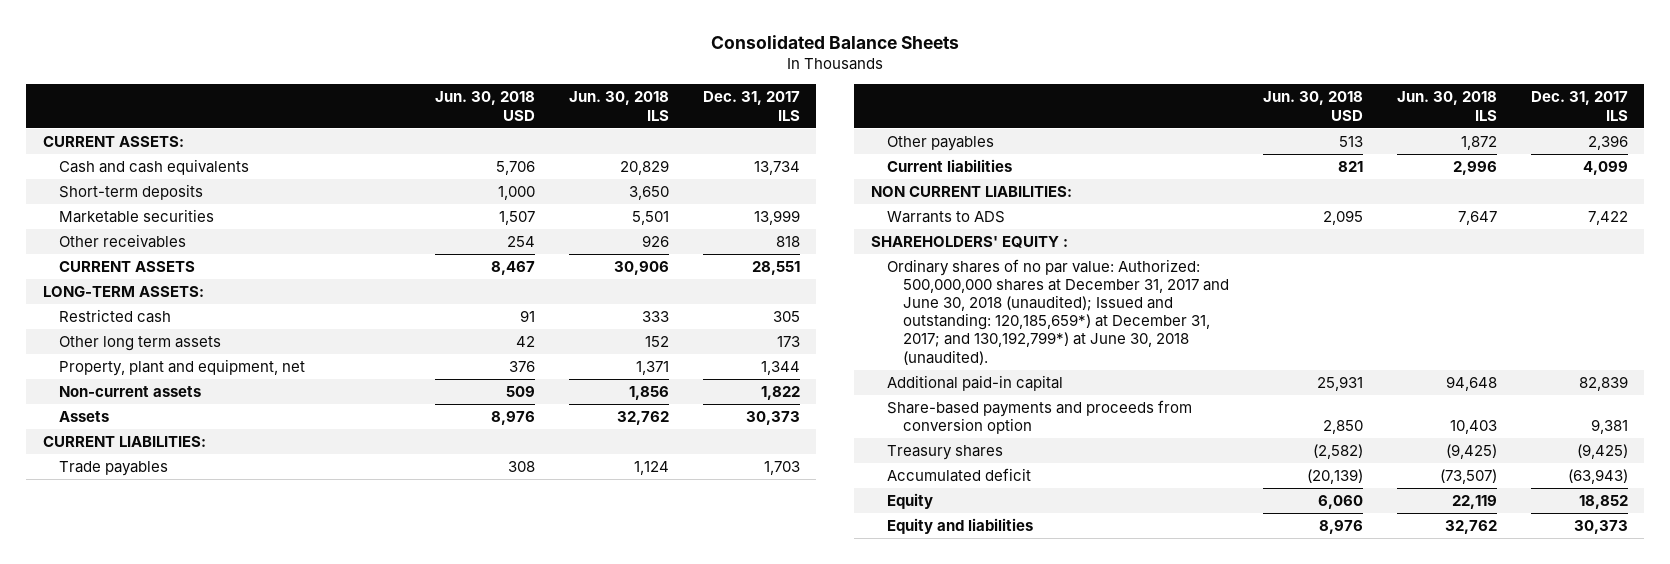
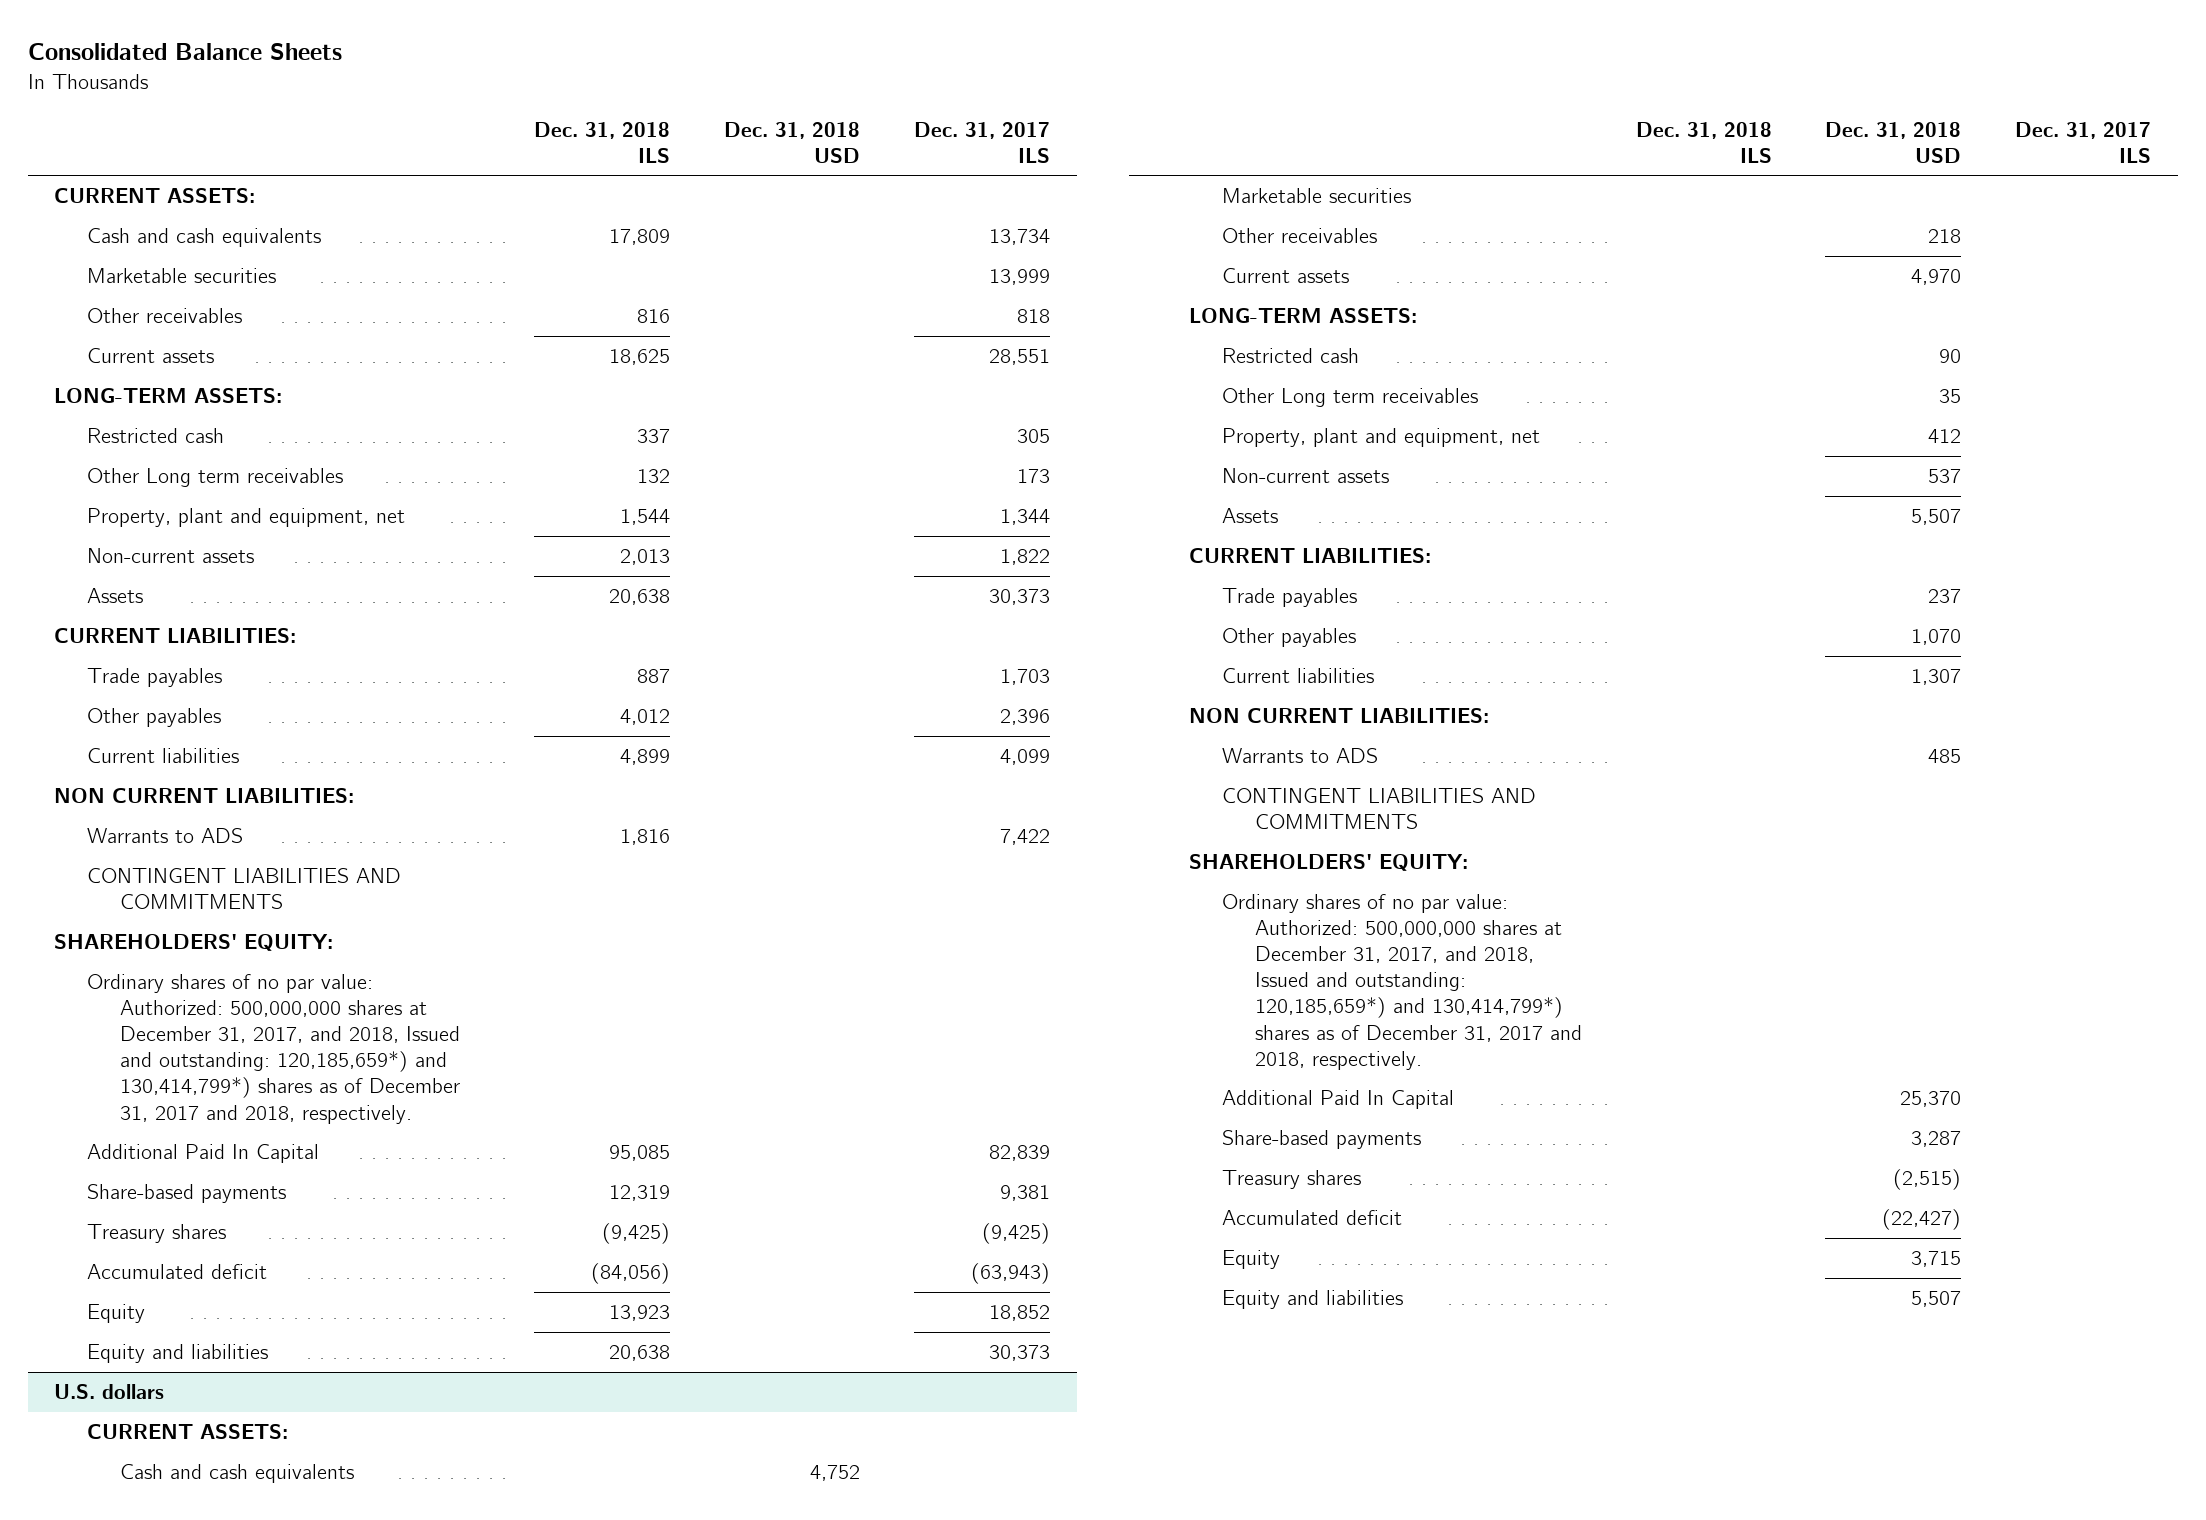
- | Jun. 30, 2018 USD | Jun. 30, 2018 ILS | Dec. 31, 2017 ILS
+ | Dec. 31, 2018 ILS | Dec. 31, 2018 USD | Dec. 31, 2017 ILS
- Short-term deposits | 1,000 | 3,650 |
- CURRENT ASSETS | 8,467 | 30,906 | 28,551
+ Current assets | 18,625 | | 28,551
- Other long term assets | 42 | 152 | 173
+ Other Long term receivables | 132 | | 173
- SHAREHOLDERS' EQUITY :
- Ordinary shares of no par value: Authorized: 500,000,000 shares at December 31, 2017 and June 30, 2018 (unaudited); Issued and outstanding: 120,185,659*) at December 31, 2017; and 130,192,799*) at June 30, 2018 (unaudited).
- Additional paid-in capital | 25,931 | 94,648 | 82,839
- Share-based payments and proceeds from conversion option | 2,850 | 10,403 | 9,381
+ CONTINGENT LIABILITIES AND COMMITMENTS
+ SHAREHOLDERS' EQUITY:
+ Ordinary shares of no par value: Authorized: 500,000,000 shares at December 31, 2017, and 2018, Issued and outstanding: 120,185,659*) and 130,414,799*) shares as of December 31, 2017 and 2018, respectively.
+ Additional Paid In Capital | 95,085 | | 82,839
+ Share-based payments | 12,319 | | 9,381
+ U.S. dollars
+ CURRENT ASSETS:
+ Cash and cash equivalents | | 4,752 |
+ Marketable securities
+ Other receivables | | 218 |
+ Current assets | | 4,970 |
+ LONG-TERM ASSETS:
+ Restricted cash | | 90 |
+ Other Long term receivables | | 35 |
+ Property, plant and equipment, net | | 412 |
+ Non-current assets | | 537 |
+ Assets | | 5,507 |
+ CURRENT LIABILITIES:
+ Trade payables | | 237 |
+ Other payables | | 1,070 |
+ Current liabilities | | 1,307 |
+ NON CURRENT LIABILITIES:
+ Warrants to ADS | | 485 |
+ CONTINGENT LIABILITIES AND COMMITMENTS
+ SHAREHOLDERS' EQUITY:
+ Ordinary shares of no par value: Authorized: 500,000,000 shares at December 31, 2017, and 2018, Issued and outstanding: 120,185,659*) and 130,414,799*) shares as of December 31, 2017 and 2018, respectively.
+ Additional Paid In Capital | | 25,370 |
+ Share-based payments | | 3,287 |
+ Treasury shares | | (2,515) |
+ Accumulated deficit | | (22,427) |
+ Equity | | 3,715 |
+ Equity and liabilities | | 5,507 |

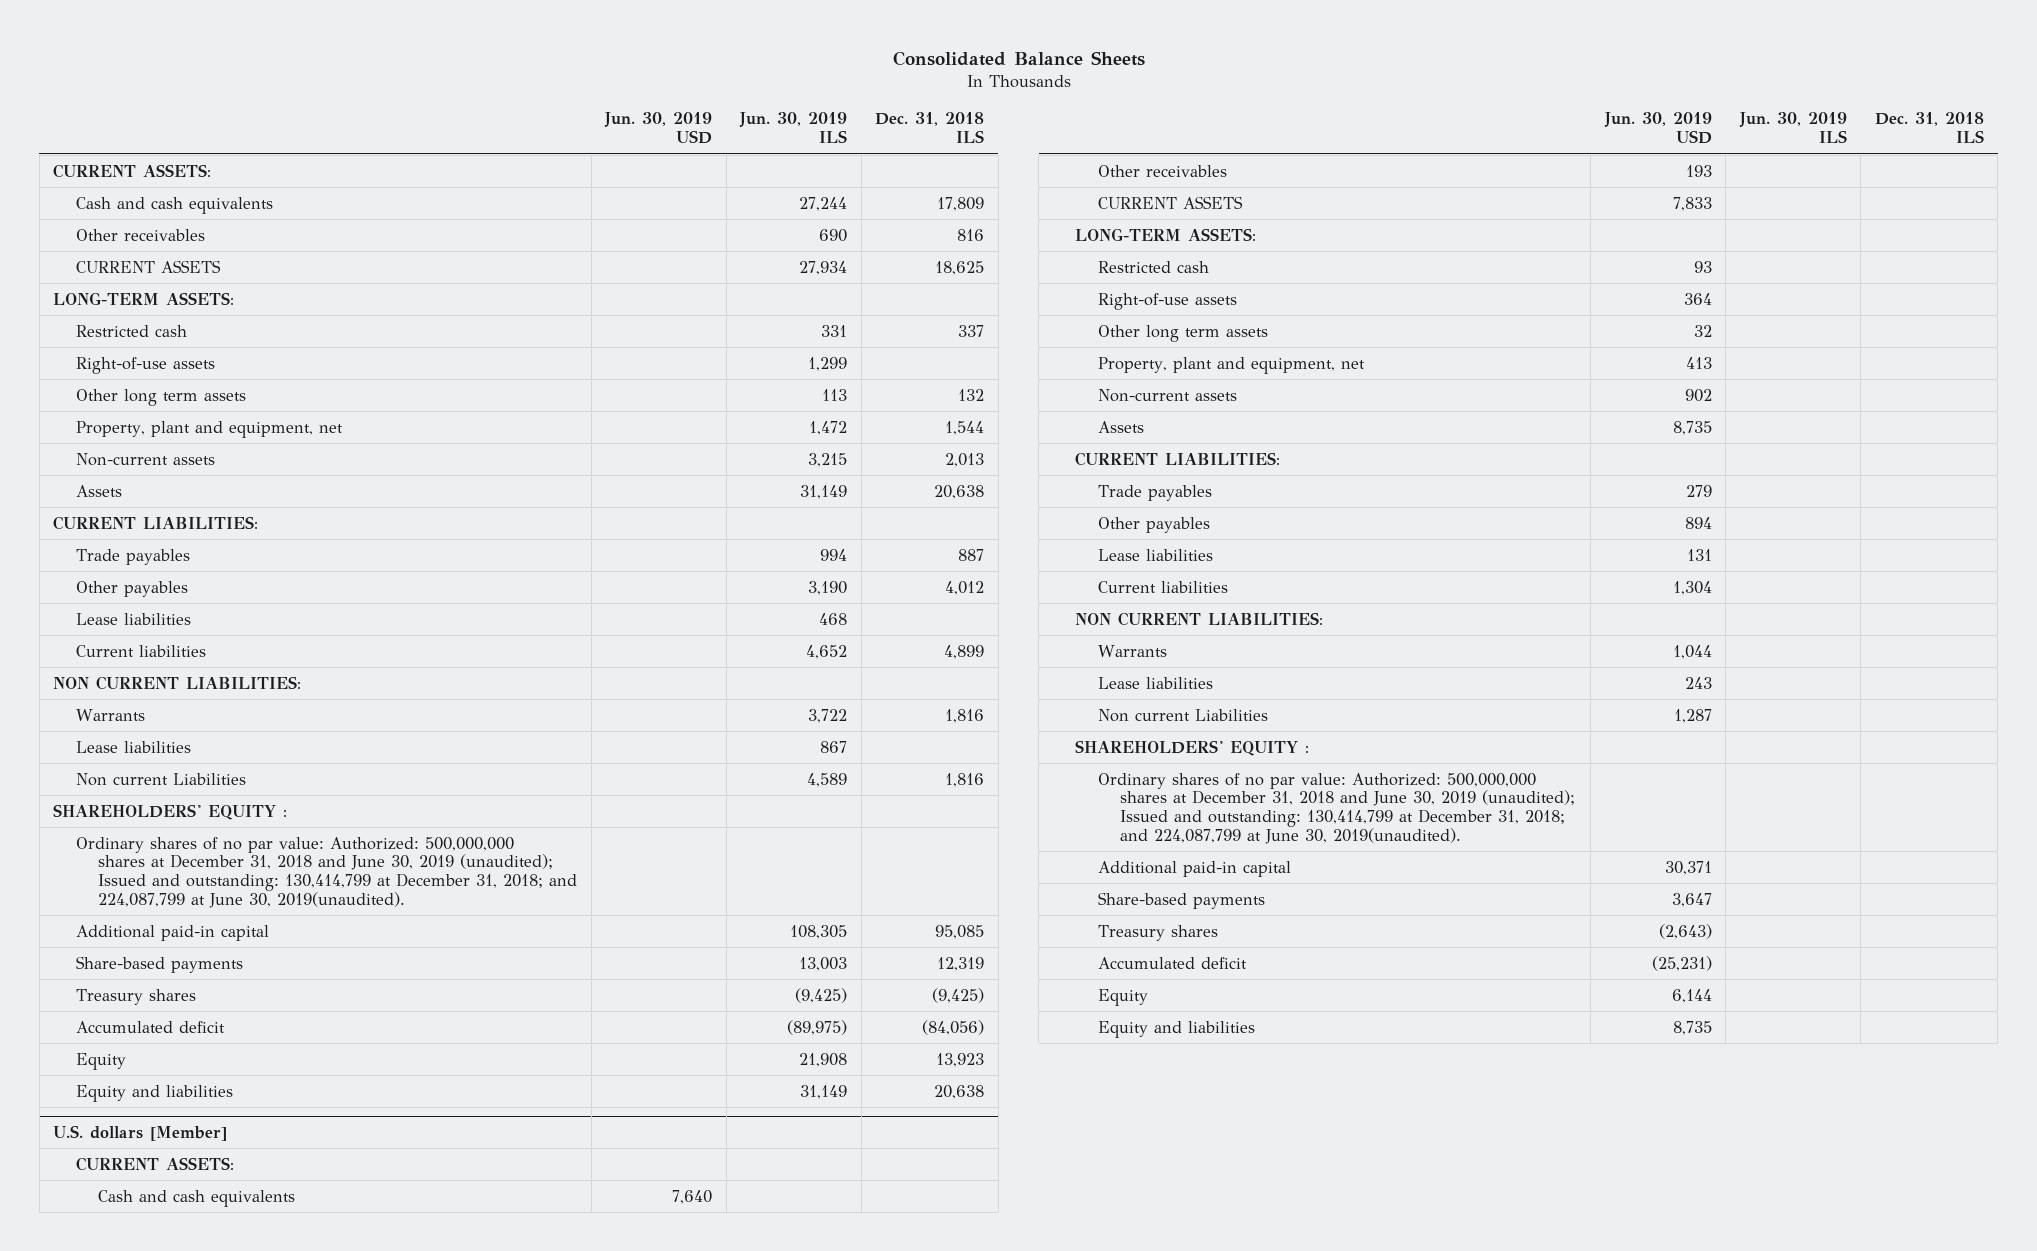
- | Dec. 31, 2018 ILS | Dec. 31, 2018 USD | Dec. 31, 2017 ILS
+ | Jun. 30, 2019 USD | Jun. 30, 2019 ILS | Dec. 31, 2018 ILS
- Marketable securities | | | 13,999
- Current assets | 18,625 | | 28,551
+ CURRENT ASSETS | | 27,934 | 18,625
- Other Long term receivables | 132 | | 173
+ Right-of-use assets | | 1,299 |
+ Other long term assets | | 113 | 132
+ Lease liabilities | | 468 |
- Warrants to ADS | 1,816 | | 7,422
- CONTINGENT LIABILITIES AND COMMITMENTS
- SHAREHOLDERS' EQUITY:
- Ordinary shares of no par value: Authorized: 500,000,000 shares at December 31, 2017, and 2018, Issued and outstanding: 120,185,659*) and 130,414,799*) shares as of December 31, 2017 and 2018, respectively.
- Additional Paid In Capital | 95,085 | | 82,839
+ Warrants | | 3,722 | 1,816
+ Lease liabilities | | 867 |
+ Non current Liabilities | | 4,589 | 1,816
+ SHAREHOLDERS' EQUITY :
+ Ordinary shares of no par value: Authorized: 500,000,000 shares at December 31, 2018 and June 30, 2019 (unaudited); Issued and outstanding: 130,414,799 at December 31, 2018; and 224,087,799 at June 30, 2019(unaudited).
+ Additional paid-in capital | | 108,305 | 95,085
- U.S. dollars
+ U.S. dollars [Member]
- Marketable securities
- Current assets | | 4,970 |
+ CURRENT ASSETS | 7,833 | |
- Other Long term receivables | | 35 |
+ Right-of-use assets | 364 | |
+ Other long term assets | 32 | |
+ Lease liabilities | 131 | |
- Warrants to ADS | | 485 |
- CONTINGENT LIABILITIES AND COMMITMENTS
- SHAREHOLDERS' EQUITY:
- Ordinary shares of no par value: Authorized: 500,000,000 shares at December 31, 2017, and 2018, Issued and outstanding: 120,185,659*) and 130,414,799*) shares as of December 31, 2017 and 2018, respectively.
- Additional Paid In Capital | | 25,370 |
+ Warrants | 1,044 | |
+ Lease liabilities | 243 | |
+ Non current Liabilities | 1,287 | |
+ SHAREHOLDERS' EQUITY :
+ Ordinary shares of no par value: Authorized: 500,000,000 shares at December 31, 2018 and June 30, 2019 (unaudited); Issued and outstanding: 130,414,799 at December 31, 2018; and 224,087,799 at June 30, 2019(unaudited).
+ Additional paid-in capital | 30,371 | |

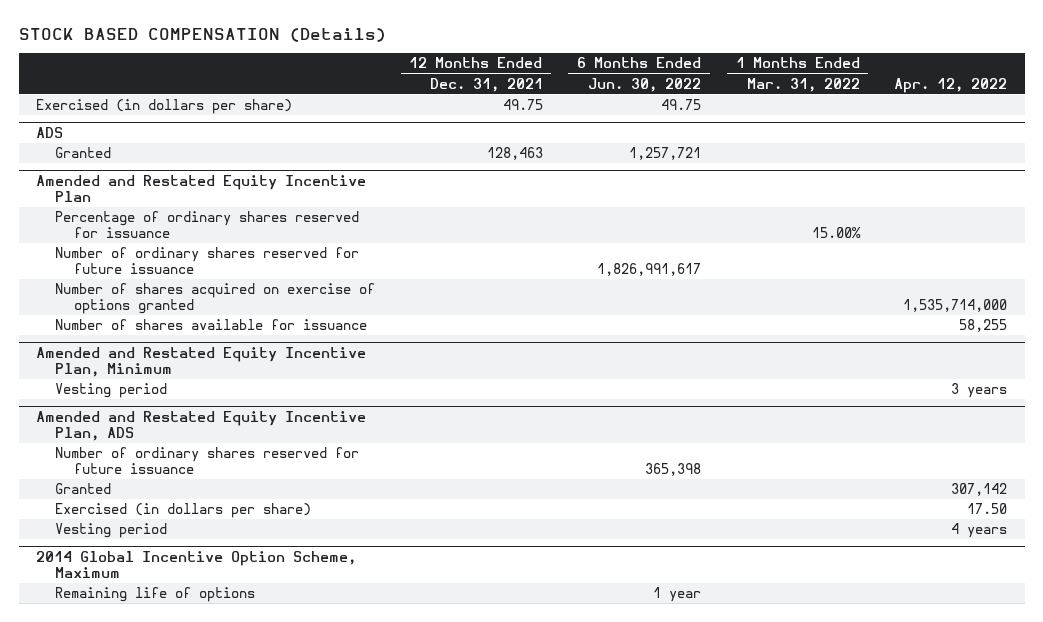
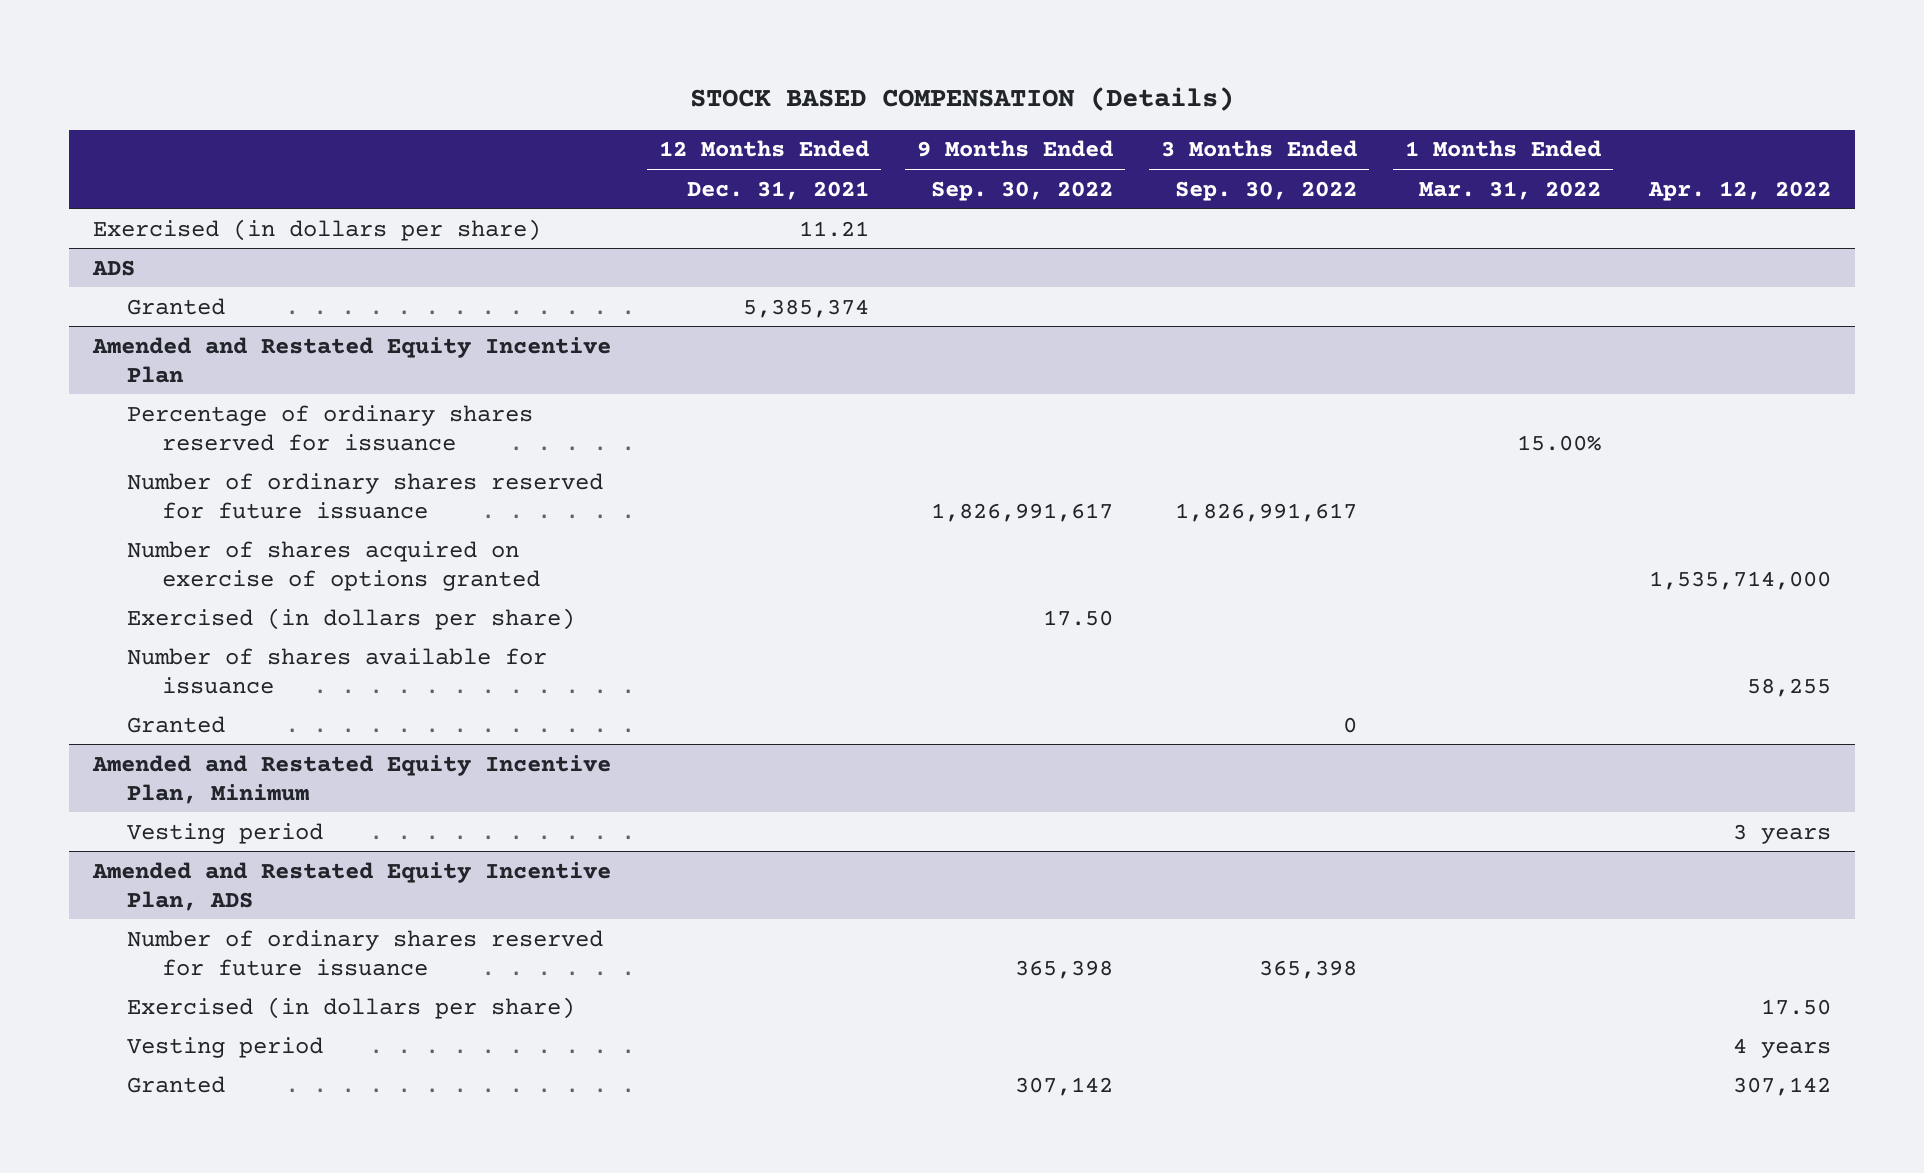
- | 12 Months Ended Dec. 31, 2021 | 6 Months Ended Jun. 30, 2022 | 1 Months Ended Mar. 31, 2022 | Apr. 12, 2022
+ | 12 Months Ended Dec. 31, 2021 | 9 Months Ended Sep. 30, 2022 | 3 Months Ended Sep. 30, 2022 | 1 Months Ended Mar. 31, 2022 | Apr. 12, 2022
- Exercised (in dollars per share) | 49.75 | 49.75 | |
+ Exercised (in dollars per share) | 11.21 | | | |
@ ADS
- Granted | 128,463 | 1,257,721 | |
+ Granted | 5,385,374 | | | |
@ Amended and Restated Equity Incentive Plan
+ Exercised (in dollars per share) | | 17.50 | | |
+ Granted | | | 0 | |
- 2014 Global Incentive Option Scheme, Maximum
- Remaining life of options | | 1 year | |
@ Amended and Restated Equity Incentive Plan, ADS
moved down: Granted | | 307,142 | | | 307,142

